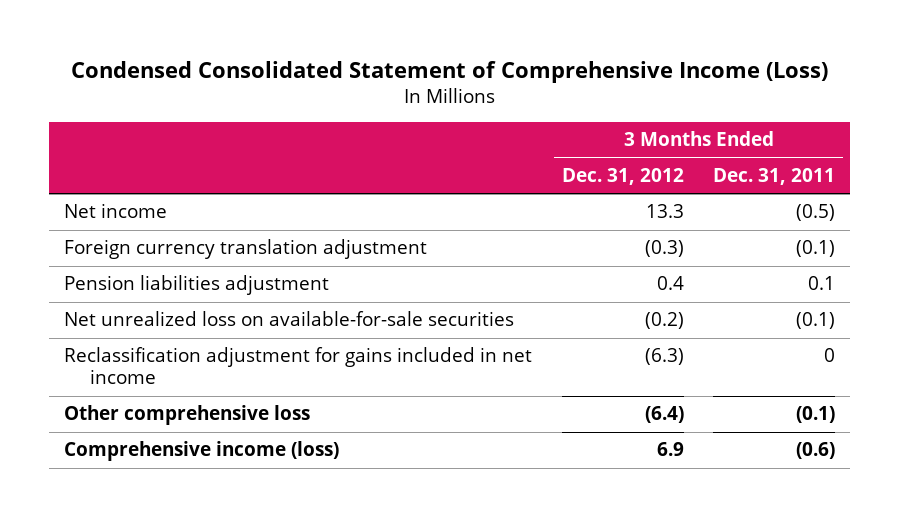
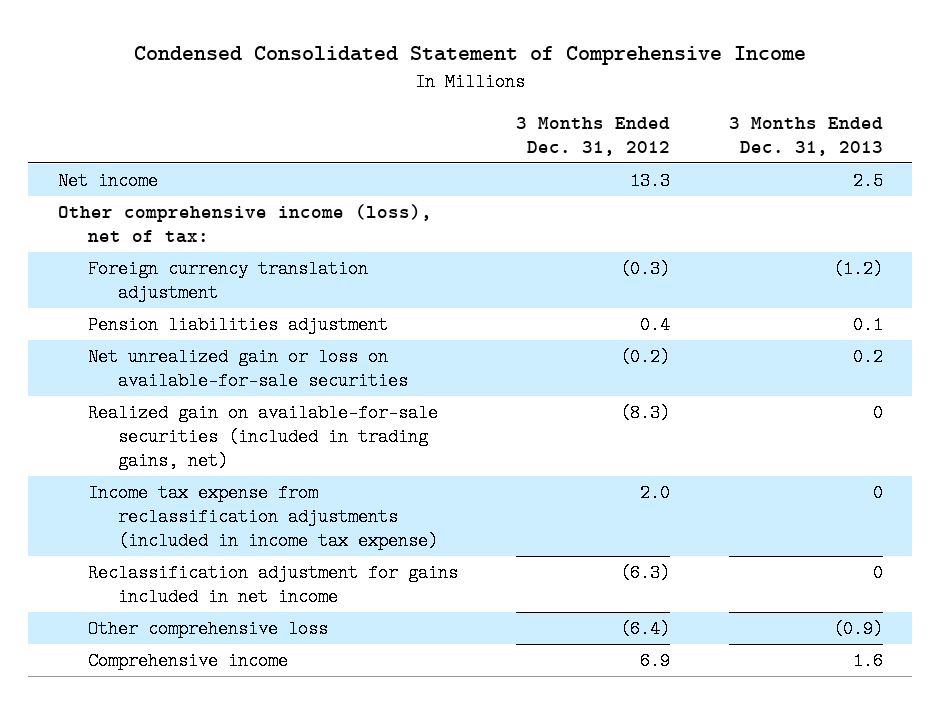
- Condensed Consolidated Statement of Comprehensive Income (Loss)
+ Condensed Consolidated Statement of Comprehensive Income
- | 3 Months Ended Dec. 31, 2012 | 3 Months Ended Dec. 31, 2011
+ | 3 Months Ended Dec. 31, 2012 | 3 Months Ended Dec. 31, 2013
+ Other comprehensive income (loss), net of tax:
- Net unrealized loss on available-for-sale securities | (0.2) | (0.1)
+ Net unrealized gain or loss on available-for-sale securities | (0.2) | 0.2
+ Realized gain on available-for-sale securities (included in trading gains, net) | (8.3) | 0
+ Income tax expense from reclassification adjustments (included in income tax expense) | 2.0 | 0
- Comprehensive income (loss) | 6.9 | (0.6)
+ Comprehensive income | 6.9 | 1.6

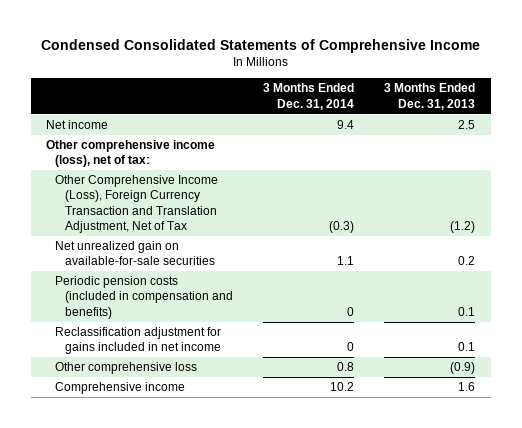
- Condensed Consolidated Statement of Comprehensive Income
+ Condensed Consolidated Statements of Comprehensive Income
- | 3 Months Ended Dec. 31, 2012 | 3 Months Ended Dec. 31, 2013
+ | 3 Months Ended Dec. 31, 2014 | 3 Months Ended Dec. 31, 2013
- Foreign currency translation adjustment | (0.3) | (1.2)
- Pension liabilities adjustment | 0.4 | 0.1
- Net unrealized gain or loss on available-for-sale securities | (0.2) | 0.2
- Realized gain on available-for-sale securities (included in trading gains, net) | (8.3) | 0
- Income tax expense from reclassification adjustments (included in income tax expense) | 2.0 | 0
- Reclassification adjustment for gains included in net income | (6.3) | 0
+ Other Comprehensive Income (Loss), Foreign Currency Transaction and Translation Adjustment, Net of Tax | (0.3) | (1.2)
+ Net unrealized gain on available-for-sale securities | 1.1 | 0.2
+ Periodic pension costs (included in compensation and benefits) | 0 | 0.1
+ Reclassification adjustment for gains included in net income | 0 | 0.1

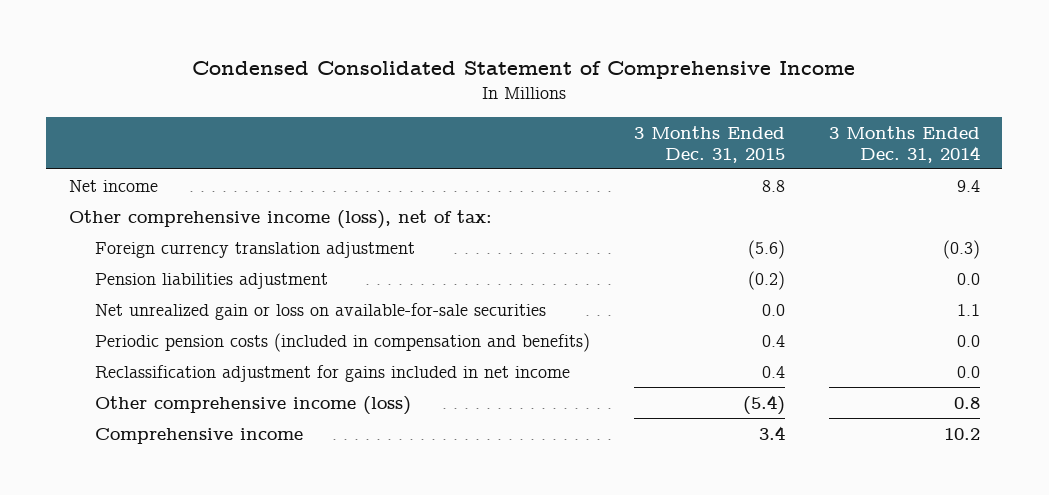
- Condensed Consolidated Statements of Comprehensive Income
+ Condensed Consolidated Statement of Comprehensive Income
- | 3 Months Ended Dec. 31, 2014 | 3 Months Ended Dec. 31, 2013
+ | 3 Months Ended Dec. 31, 2015 | 3 Months Ended Dec. 31, 2014
- Other Comprehensive Income (Loss), Foreign Currency Transaction and Translation Adjustment, Net of Tax | (0.3) | (1.2)
- Net unrealized gain on available-for-sale securities | 1.1 | 0.2
- Periodic pension costs (included in compensation and benefits) | 0 | 0.1
- Reclassification adjustment for gains included in net income | 0 | 0.1
- Other comprehensive loss | 0.8 | (0.9)
+ Foreign currency translation adjustment | (5.6) | (0.3)
+ Pension liabilities adjustment | (0.2) | 0.0
+ Net unrealized gain or loss on available-for-sale securities | 0.0 | 1.1
+ Periodic pension costs (included in compensation and benefits) | 0.4 | 0.0
+ Reclassification adjustment for gains included in net income | 0.4 | 0.0
+ Other comprehensive income (loss) | (5.4) | 0.8

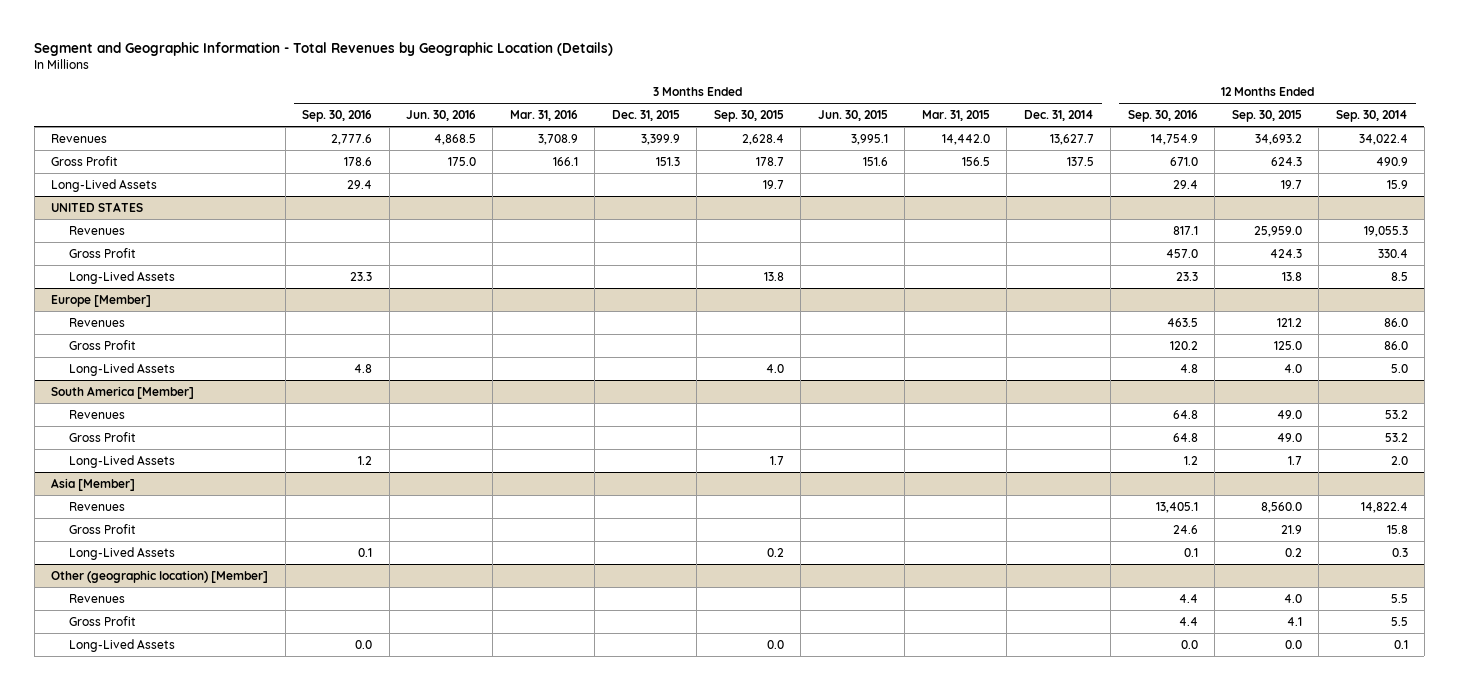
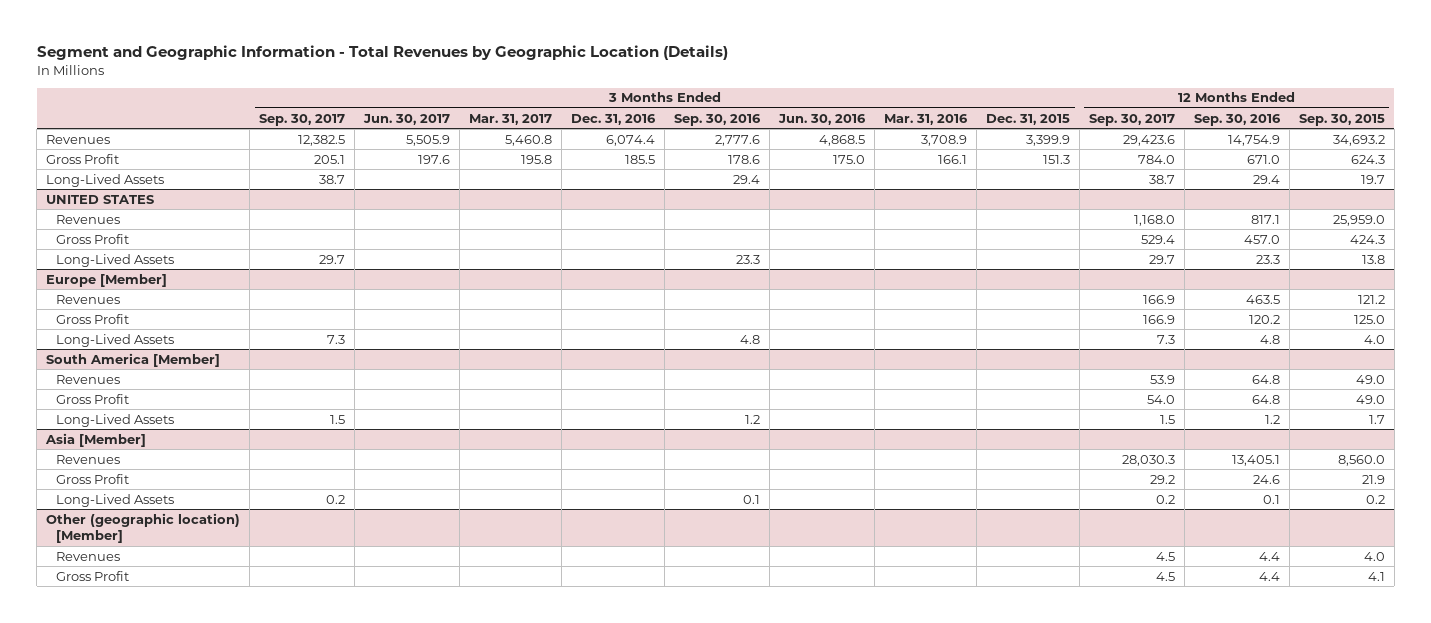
- | 3 Months Ended Sep. 30, 2016 | 3 Months Ended Jun. 30, 2016 | 3 Months Ended Mar. 31, 2016 | 3 Months Ended Dec. 31, 2015 | 3 Months Ended Sep. 30, 2015 | 3 Months Ended Jun. 30, 2015 | 3 Months Ended Mar. 31, 2015 | 3 Months Ended Dec. 31, 2014 | 12 Months Ended Sep. 30, 2016 | 12 Months Ended Sep. 30, 2015 | 12 Months Ended Sep. 30, 2014
+ | 3 Months Ended Sep. 30, 2017 | 3 Months Ended Jun. 30, 2017 | 3 Months Ended Mar. 31, 2017 | 3 Months Ended Dec. 31, 2016 | 3 Months Ended Sep. 30, 2016 | 3 Months Ended Jun. 30, 2016 | 3 Months Ended Mar. 31, 2016 | 3 Months Ended Dec. 31, 2015 | 12 Months Ended Sep. 30, 2017 | 12 Months Ended Sep. 30, 2016 | 12 Months Ended Sep. 30, 2015
@ Other (geographic location) [Member]
- Long-Lived Assets | 0.0 | | | | 0.0 | | | | 0.0 | 0.0 | 0.1

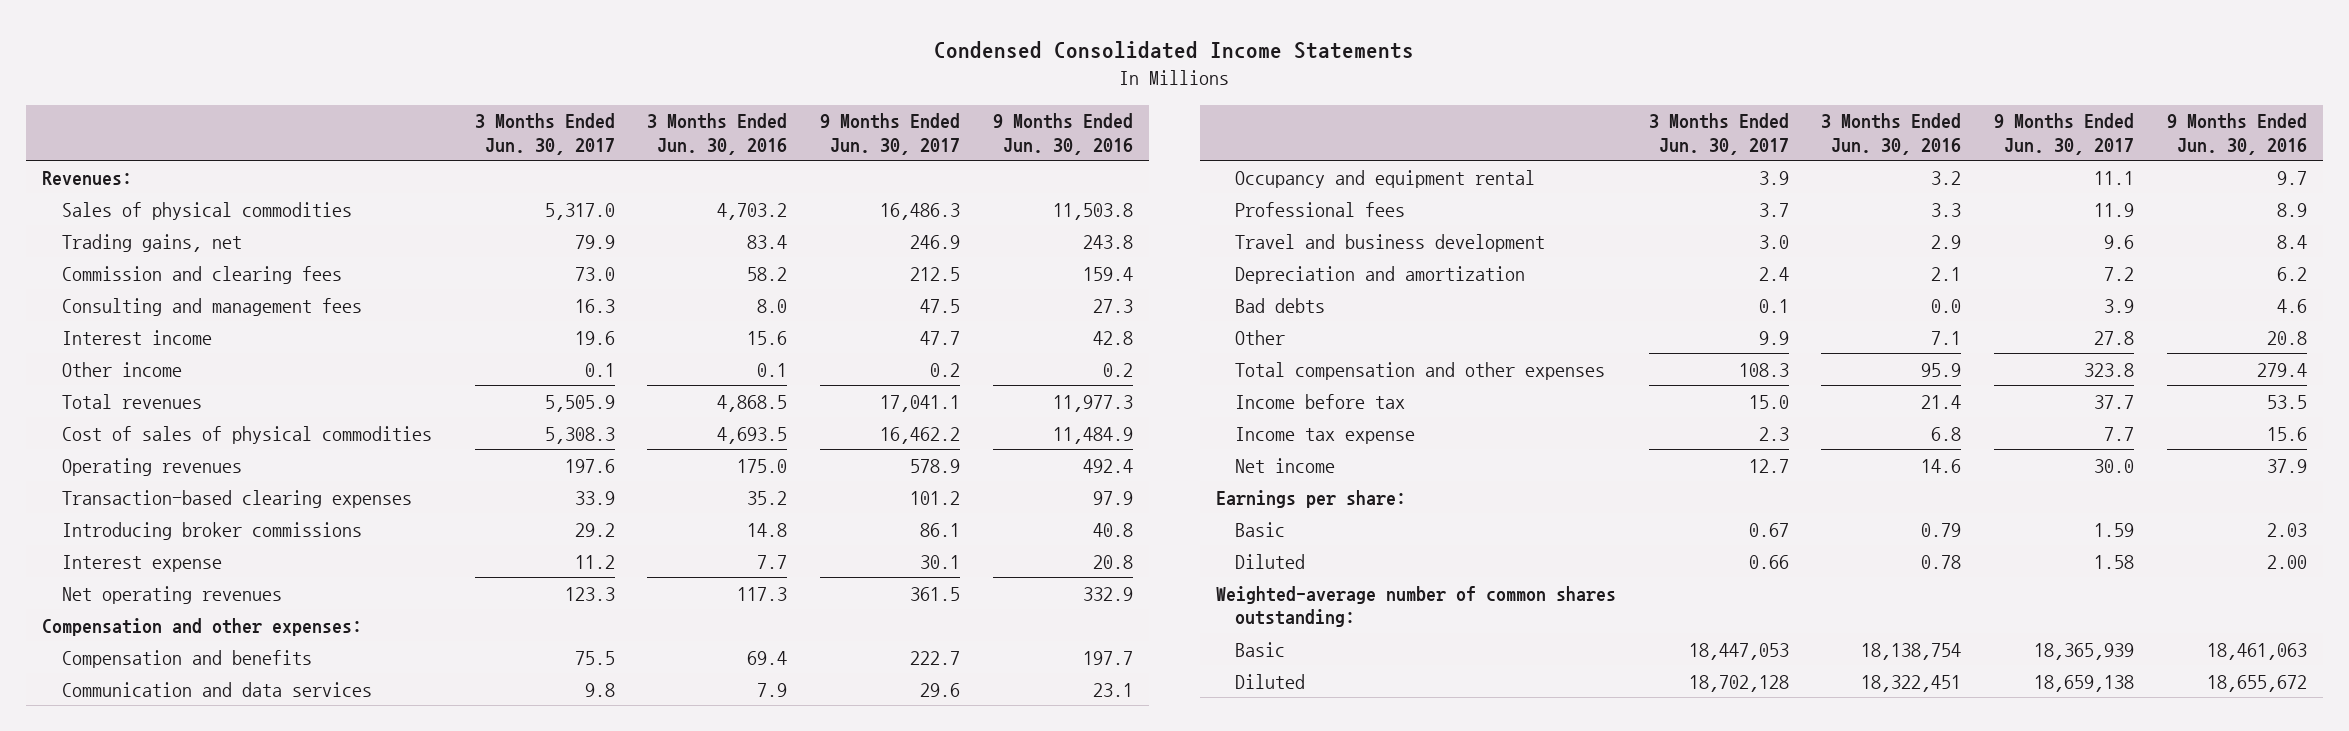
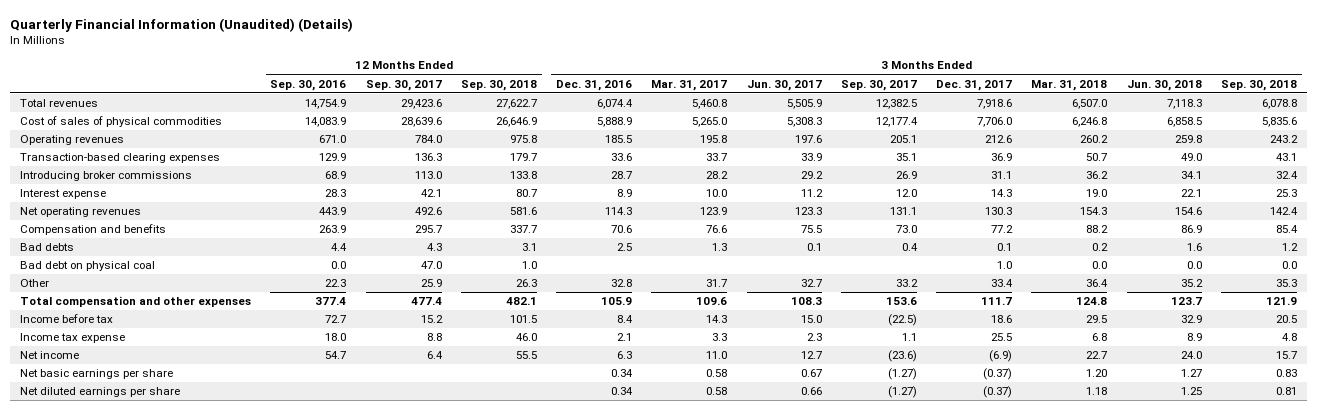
- Condensed Consolidated Income Statements
+ Quarterly Financial Information (Unaudited) (Details)
- | 3 Months Ended Jun. 30, 2017 | 3 Months Ended Jun. 30, 2016 | 9 Months Ended Jun. 30, 2017 | 9 Months Ended Jun. 30, 2016
+ | 12 Months Ended Sep. 30, 2016 | 12 Months Ended Sep. 30, 2017 | 12 Months Ended Sep. 30, 2018 | 3 Months Ended Dec. 31, 2016 | 3 Months Ended Mar. 31, 2017 | 3 Months Ended Jun. 30, 2017 | 3 Months Ended Sep. 30, 2017 | 3 Months Ended Dec. 31, 2017 | 3 Months Ended Mar. 31, 2018 | 3 Months Ended Jun. 30, 2018 | 3 Months Ended Sep. 30, 2018
- Revenues:
- Sales of physical commodities | 5,317.0 | 4,703.2 | 16,486.3 | 11,503.8
- Trading gains, net | 79.9 | 83.4 | 246.9 | 243.8
- Commission and clearing fees | 73.0 | 58.2 | 212.5 | 159.4
- Consulting and management fees | 16.3 | 8.0 | 47.5 | 27.3
- Interest income | 19.6 | 15.6 | 47.7 | 42.8
- Other income | 0.1 | 0.1 | 0.2 | 0.2
- Compensation and other expenses:
- Communication and data services | 9.8 | 7.9 | 29.6 | 23.1
- Occupancy and equipment rental | 3.9 | 3.2 | 11.1 | 9.7
- Professional fees | 3.7 | 3.3 | 11.9 | 8.9
- Travel and business development | 3.0 | 2.9 | 9.6 | 8.4
- Depreciation and amortization | 2.4 | 2.1 | 7.2 | 6.2
- Other | 9.9 | 7.1 | 27.8 | 20.8
+ Bad debt on physical coal | 0.0 | 47.0 | 1.0 | | | | | 1.0 | 0.0 | 0.0 | 0.0
+ Other | 22.3 | 25.9 | 26.3 | 32.8 | 31.7 | 32.7 | 33.2 | 33.4 | 36.4 | 35.2 | 35.3
- Earnings per share:
- Basic | 0.67 | 0.79 | 1.59 | 2.03
- Diluted | 0.66 | 0.78 | 1.58 | 2.00
- Weighted-average number of common shares outstanding:
- Basic | 18,447,053 | 18,138,754 | 18,365,939 | 18,461,063
- Diluted | 18,702,128 | 18,322,451 | 18,659,138 | 18,655,672
+ Net basic earnings per share | | | | 0.34 | 0.58 | 0.67 | (1.27) | (0.37) | 1.20 | 1.27 | 0.83
+ Net diluted earnings per share | | | | 0.34 | 0.58 | 0.66 | (1.27) | (0.37) | 1.18 | 1.25 | 0.81

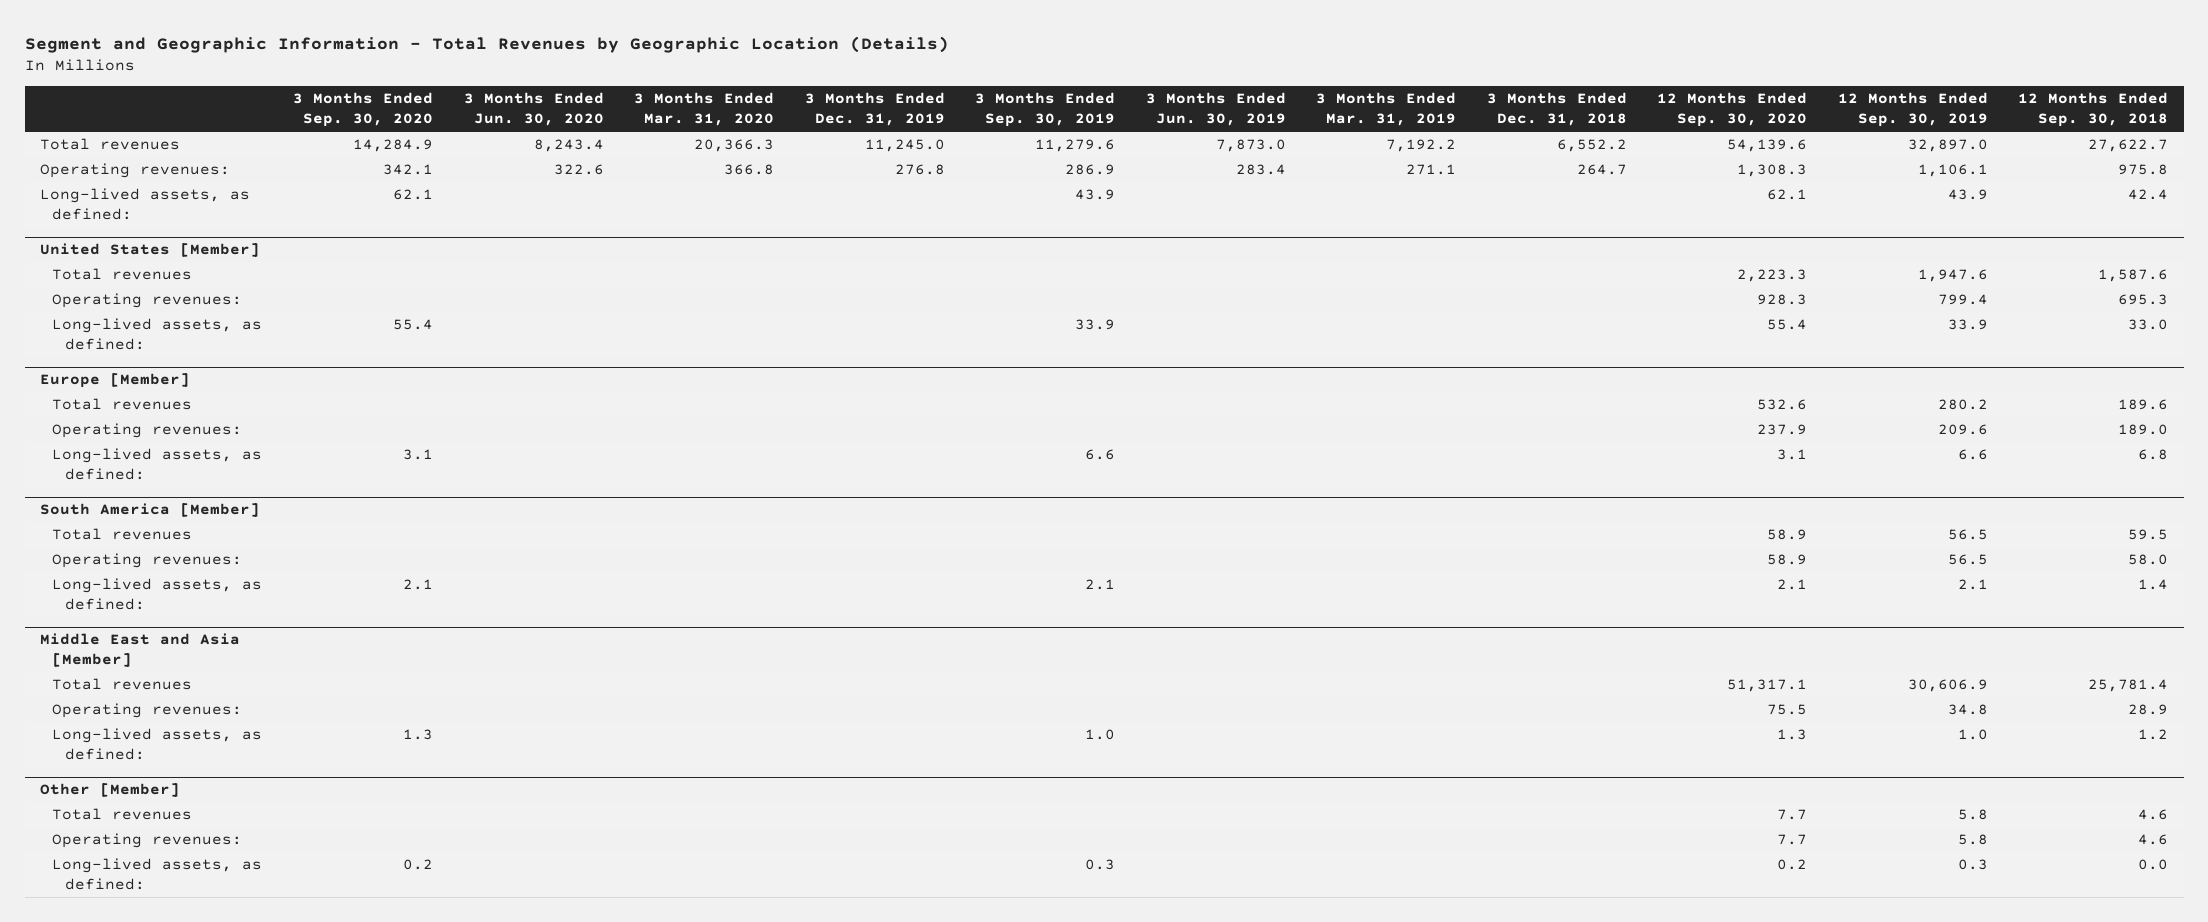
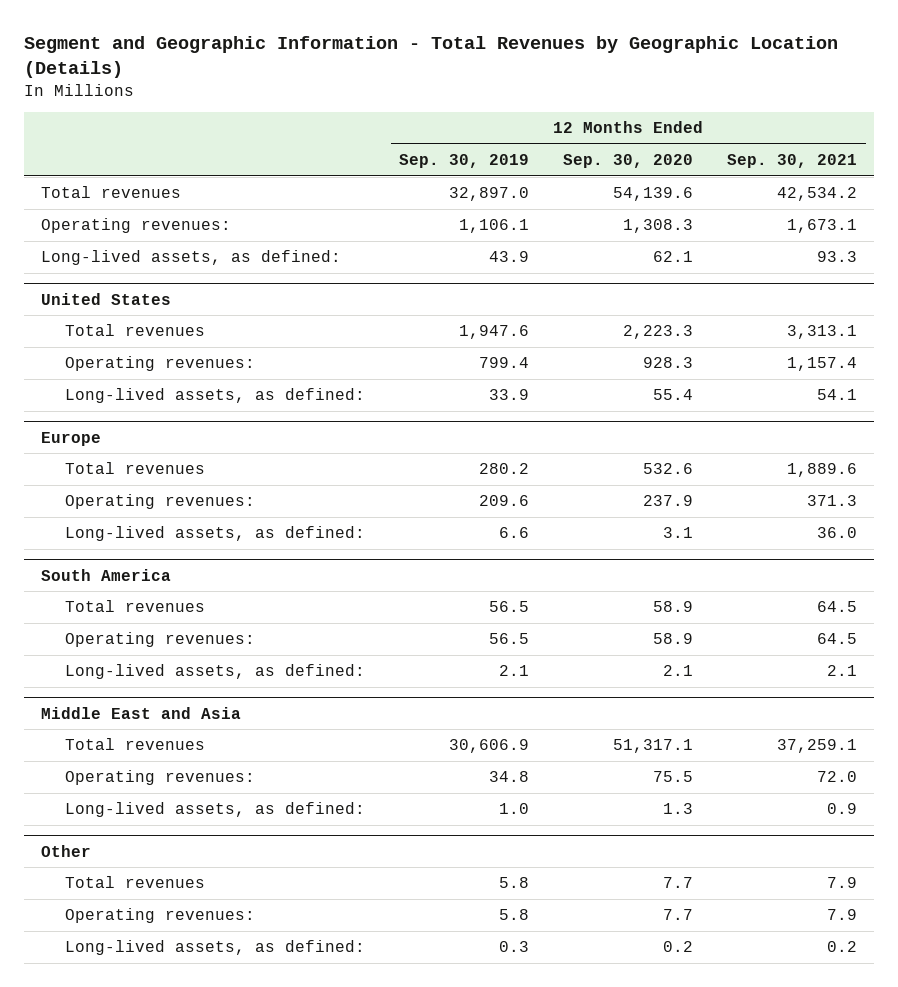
- | 3 Months Ended Sep. 30, 2020 | 3 Months Ended Jun. 30, 2020 | 3 Months Ended Mar. 31, 2020 | 3 Months Ended Dec. 31, 2019 | 3 Months Ended Sep. 30, 2019 | 3 Months Ended Jun. 30, 2019 | 3 Months Ended Mar. 31, 2019 | 3 Months Ended Dec. 31, 2018 | 12 Months Ended Sep. 30, 2020 | 12 Months Ended Sep. 30, 2019 | 12 Months Ended Sep. 30, 2018
+ | 12 Months Ended Sep. 30, 2019 | 12 Months Ended Sep. 30, 2020 | 12 Months Ended Sep. 30, 2021
- United States [Member]
+ United States
- Europe [Member]
+ Europe
- South America [Member]
+ South America
- Middle East and Asia [Member]
+ Middle East and Asia
- Other [Member]
+ Other

